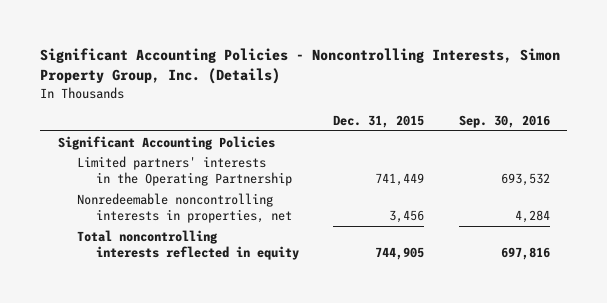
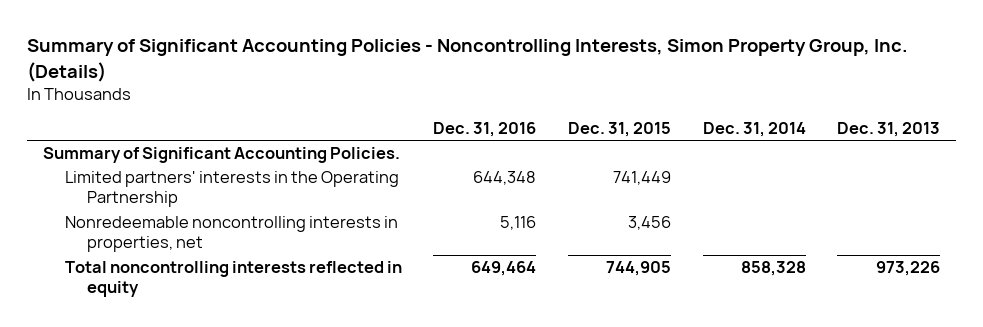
- Significant Accounting Policies - Noncontrolling Interests, Simon Property Group, Inc. (Details)
+ Summary of Significant Accounting Policies - Noncontrolling Interests, Simon Property Group, Inc. (Details)
- | Dec. 31, 2015 | Sep. 30, 2016
+ | Dec. 31, 2016 | Dec. 31, 2015 | Dec. 31, 2014 | Dec. 31, 2013
- Significant Accounting Policies
+ Summary of Significant Accounting Policies.

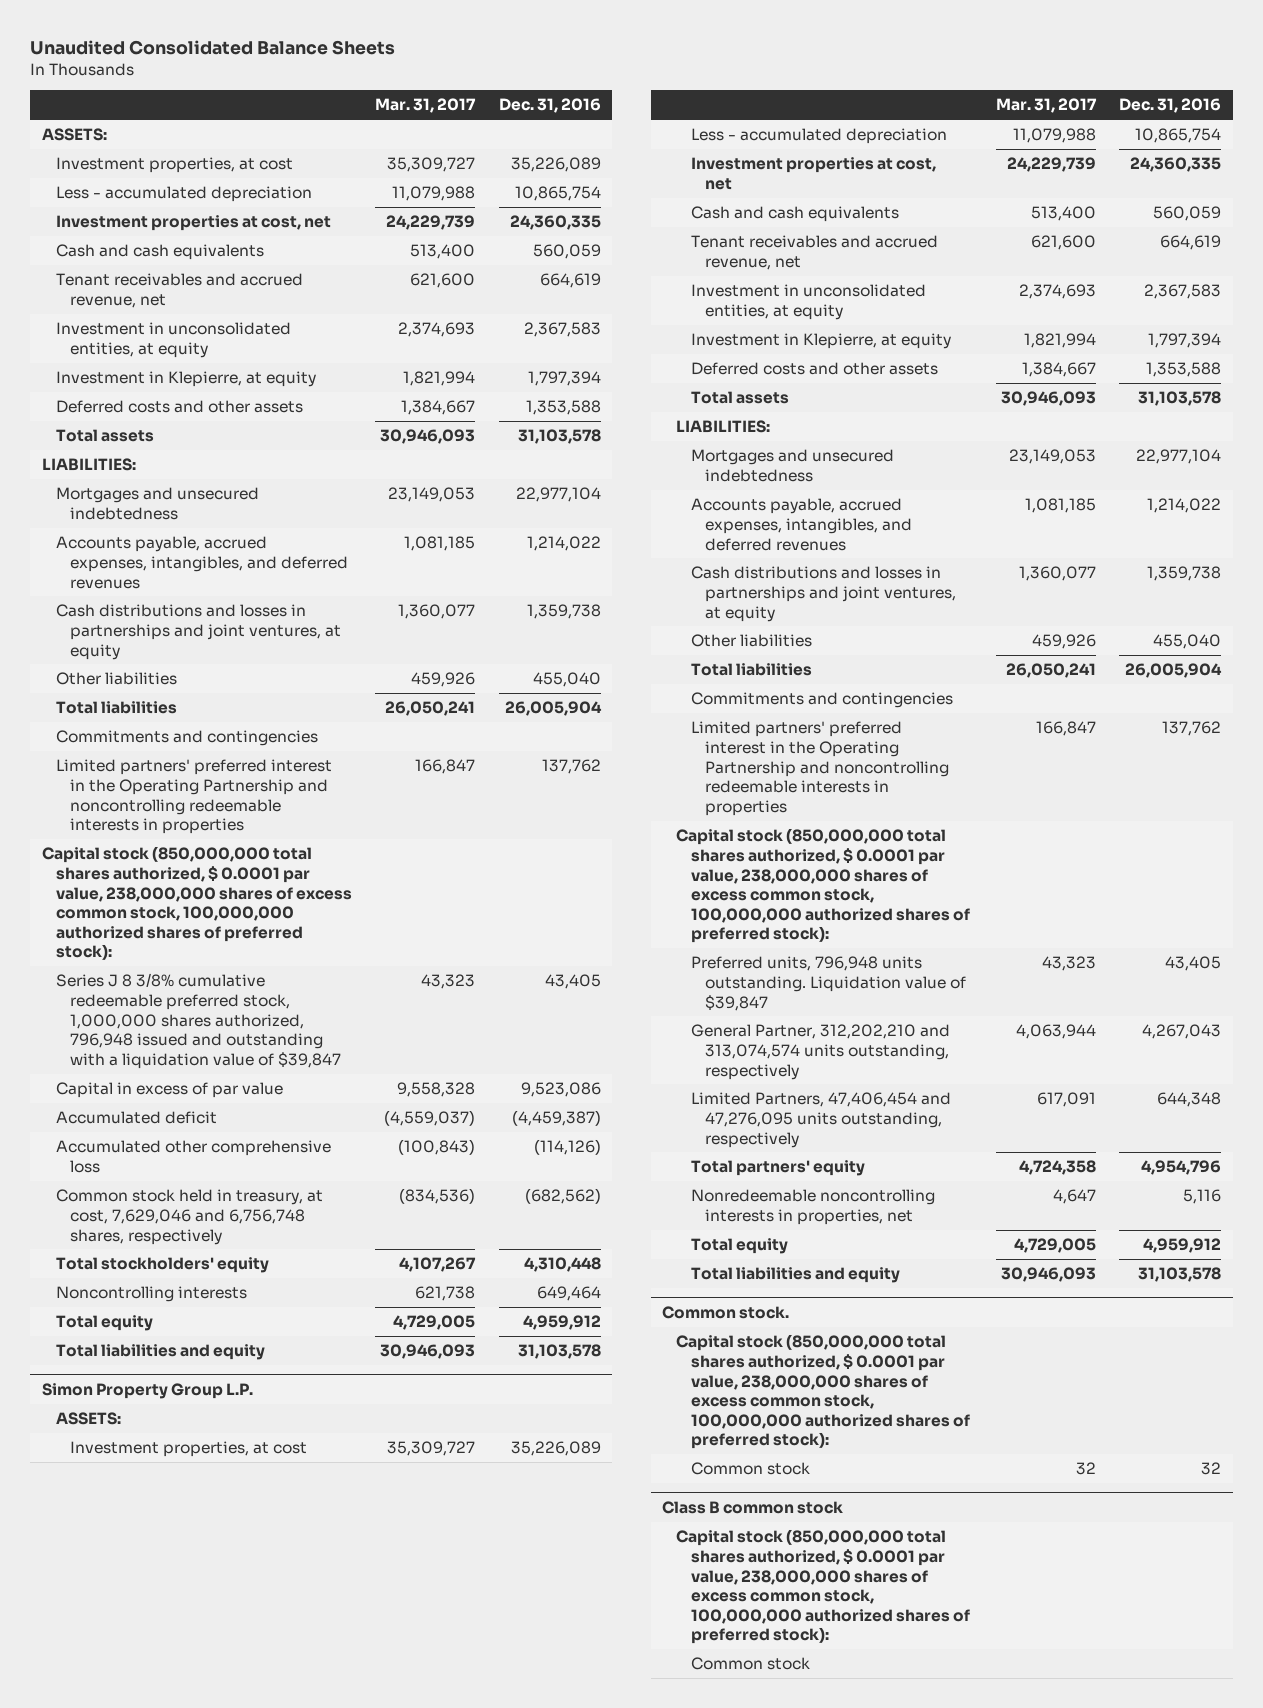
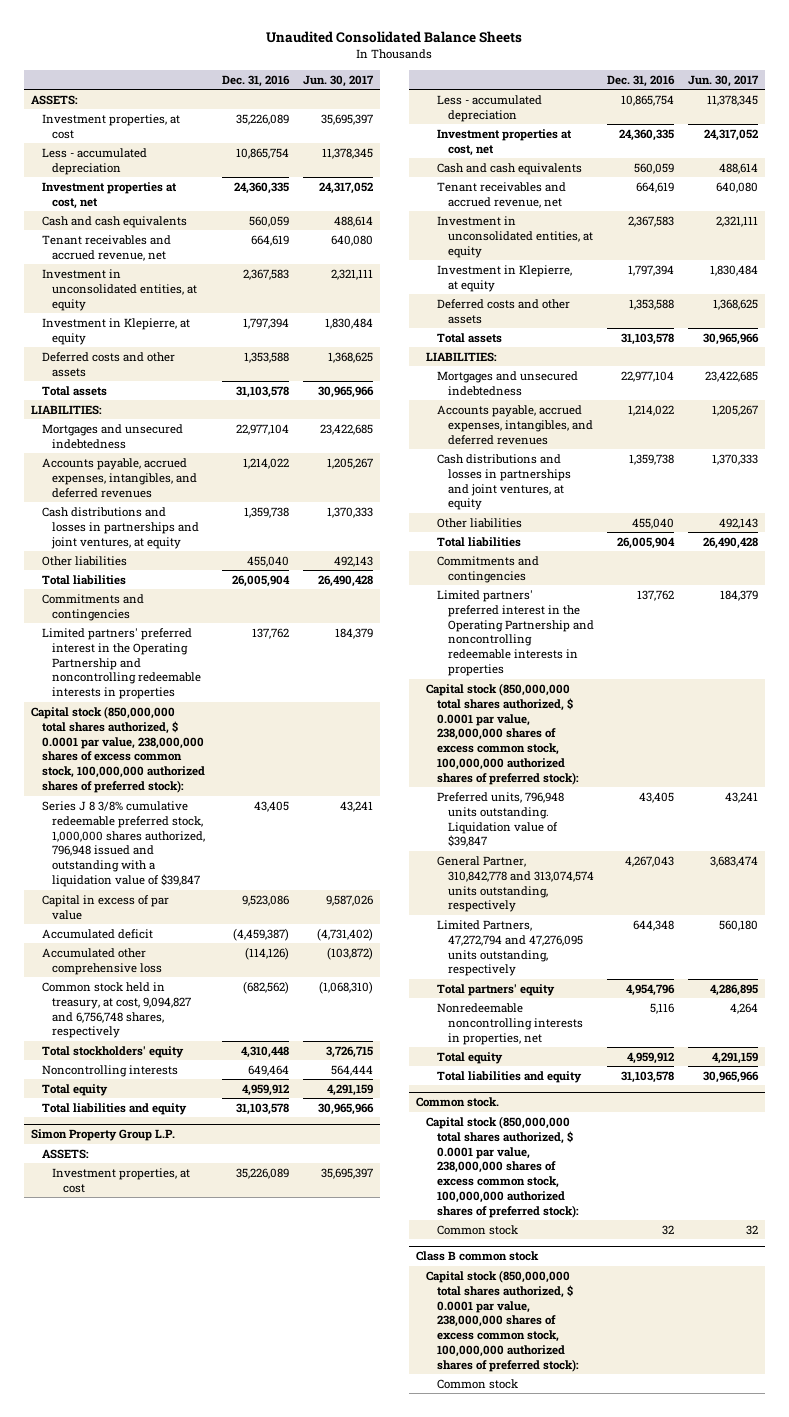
- | Mar. 31, 2017 | Dec. 31, 2016
+ | Dec. 31, 2016 | Jun. 30, 2017
- Common stock held in treasury, at cost, 7,629,046 and 6,756,748 shares, respectively | (834,536) | (682,562)
+ Common stock held in treasury, at cost, 9,094,827 and 6,756,748 shares, respectively | (682,562) | (1,068,310)
@ Simon Property Group L.P.
- General Partner, 312,202,210 and 313,074,574 units outstanding, respectively | 4,063,944 | 4,267,043
- Limited Partners, 47,406,454 and 47,276,095 units outstanding, respectively | 617,091 | 644,348
+ General Partner, 310,842,778 and 313,074,574 units outstanding, respectively | 4,267,043 | 3,683,474
+ Limited Partners, 47,272,794 and 47,276,095 units outstanding, respectively | 644,348 | 560,180

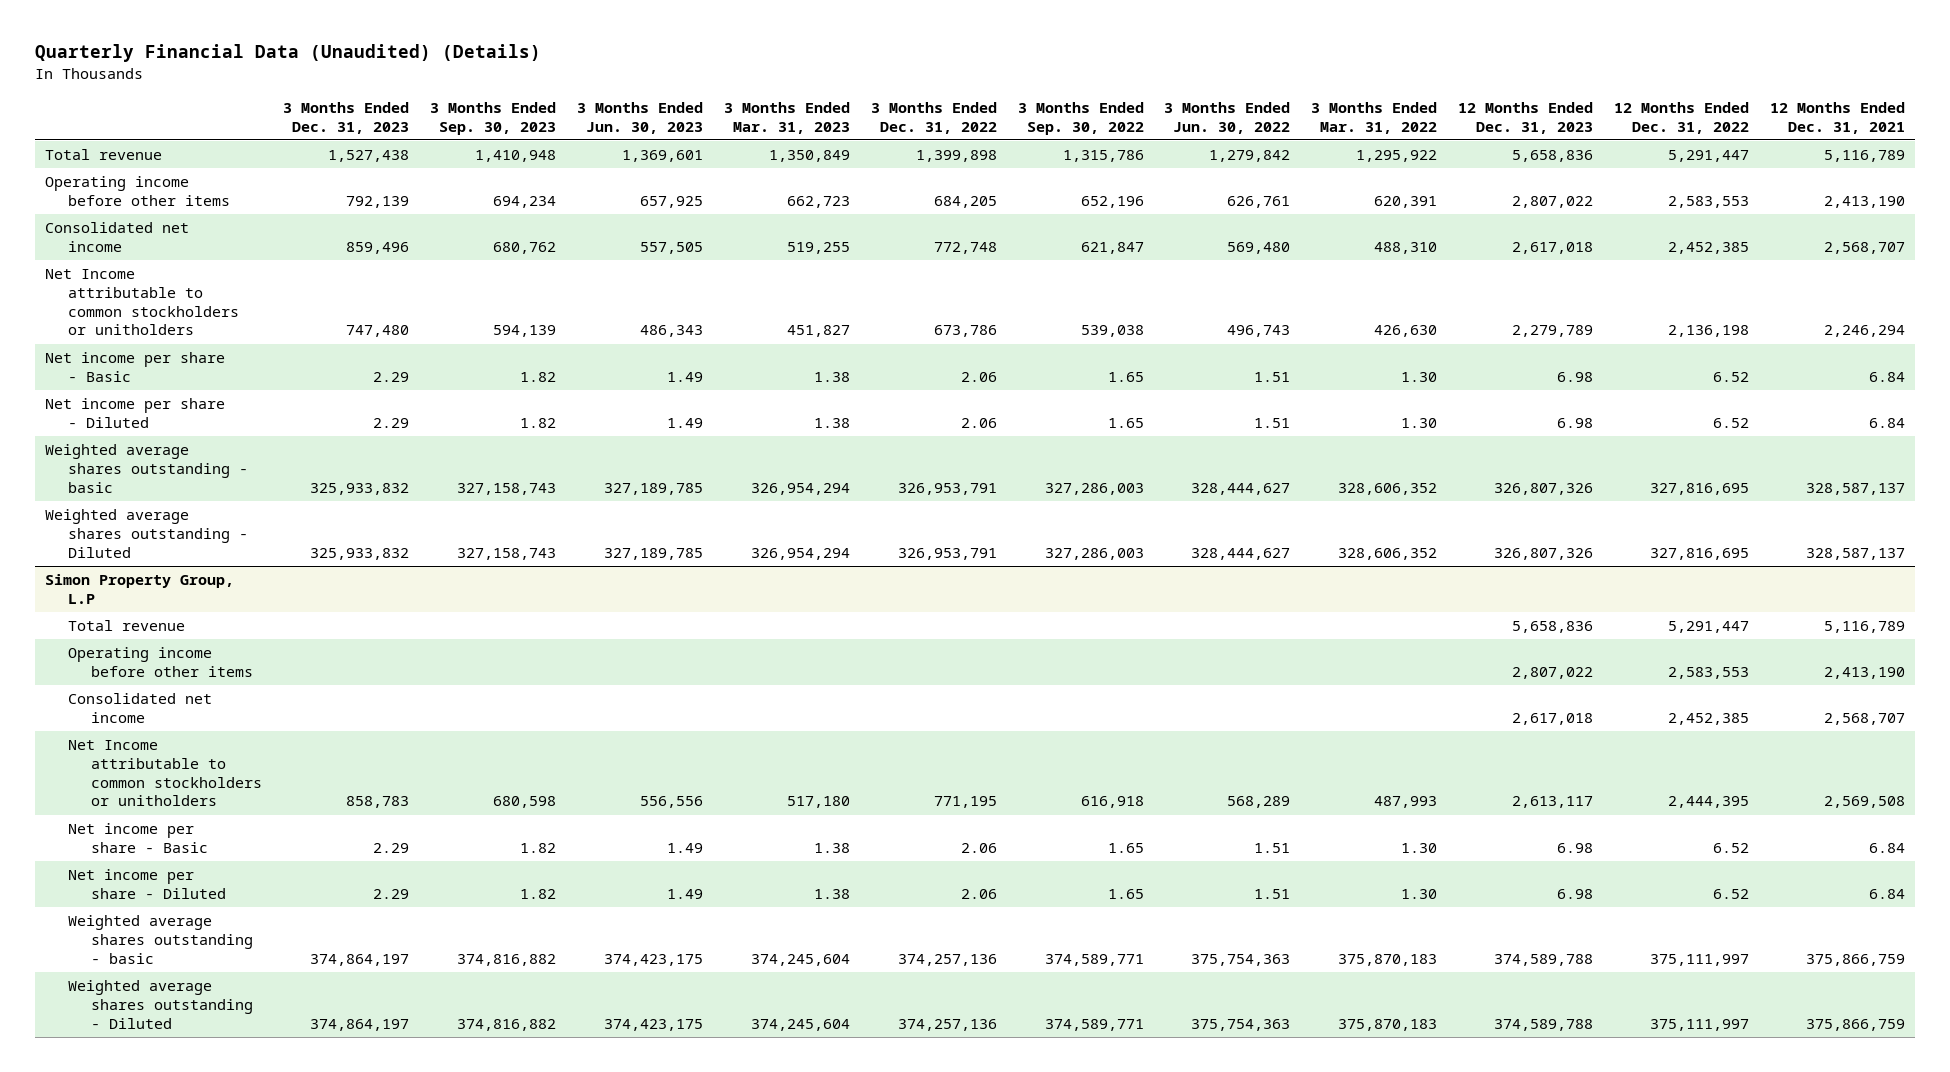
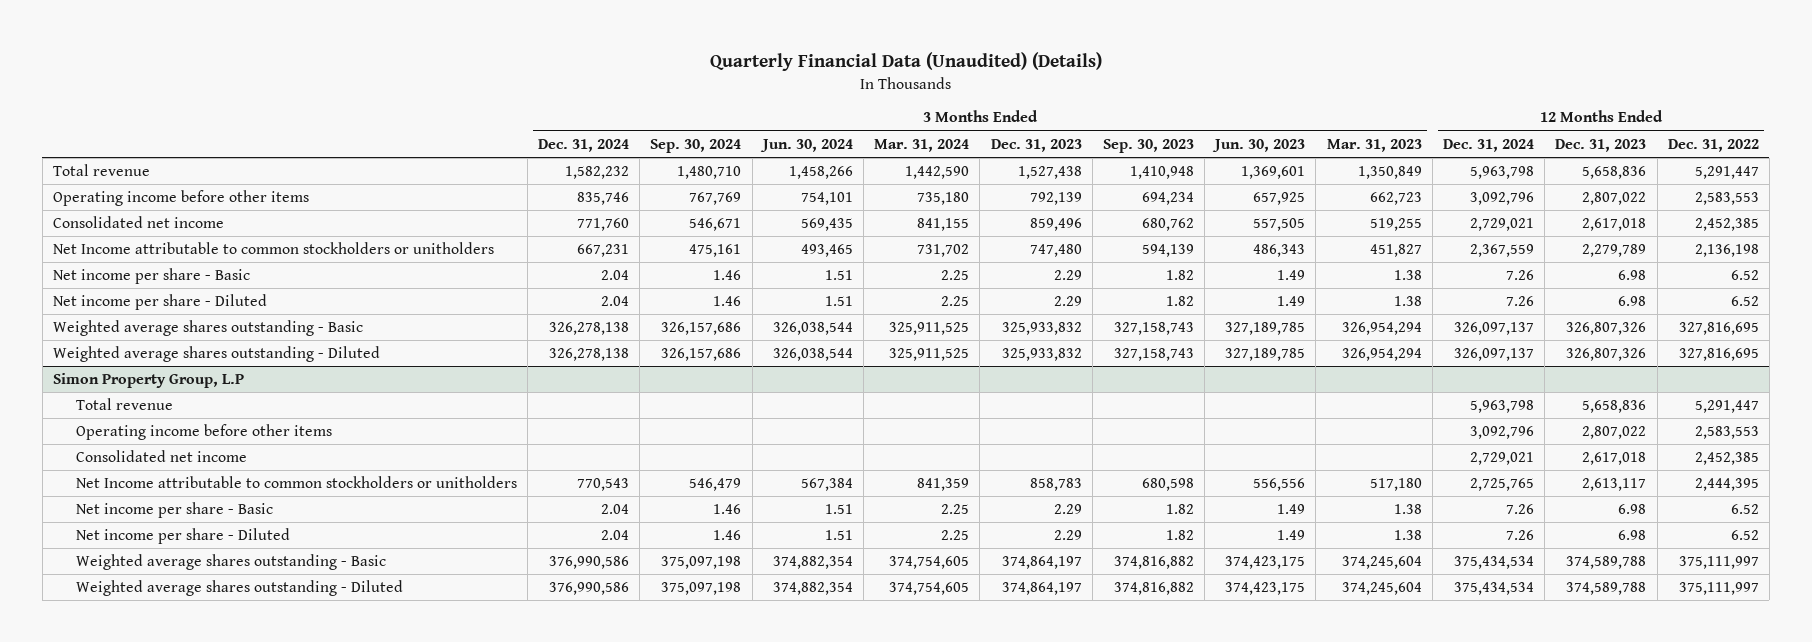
- | 3 Months Ended Dec. 31, 2023 | 3 Months Ended Sep. 30, 2023 | 3 Months Ended Jun. 30, 2023 | 3 Months Ended Mar. 31, 2023 | 3 Months Ended Dec. 31, 2022 | 3 Months Ended Sep. 30, 2022 | 3 Months Ended Jun. 30, 2022 | 3 Months Ended Mar. 31, 2022 | 12 Months Ended Dec. 31, 2023 | 12 Months Ended Dec. 31, 2022 | 12 Months Ended Dec. 31, 2021
+ | 3 Months Ended Dec. 31, 2024 | 3 Months Ended Sep. 30, 2024 | 3 Months Ended Jun. 30, 2024 | 3 Months Ended Mar. 31, 2024 | 3 Months Ended Dec. 31, 2023 | 3 Months Ended Sep. 30, 2023 | 3 Months Ended Jun. 30, 2023 | 3 Months Ended Mar. 31, 2023 | 12 Months Ended Dec. 31, 2024 | 12 Months Ended Dec. 31, 2023 | 12 Months Ended Dec. 31, 2022
- Weighted average shares outstanding - basic | 325,933,832 | 327,158,743 | 327,189,785 | 326,954,294 | 326,953,791 | 327,286,003 | 328,444,627 | 328,606,352 | 326,807,326 | 327,816,695 | 328,587,137
+ Weighted average shares outstanding - Basic | 326,278,138 | 326,157,686 | 326,038,544 | 325,911,525 | 325,933,832 | 327,158,743 | 327,189,785 | 326,954,294 | 326,097,137 | 326,807,326 | 327,816,695
@ Simon Property Group, L.P
- Weighted average shares outstanding - basic | 374,864,197 | 374,816,882 | 374,423,175 | 374,245,604 | 374,257,136 | 374,589,771 | 375,754,363 | 375,870,183 | 374,589,788 | 375,111,997 | 375,866,759
+ Weighted average shares outstanding - Basic | 376,990,586 | 375,097,198 | 374,882,354 | 374,754,605 | 374,864,197 | 374,816,882 | 374,423,175 | 374,245,604 | 375,434,534 | 374,589,788 | 375,111,997

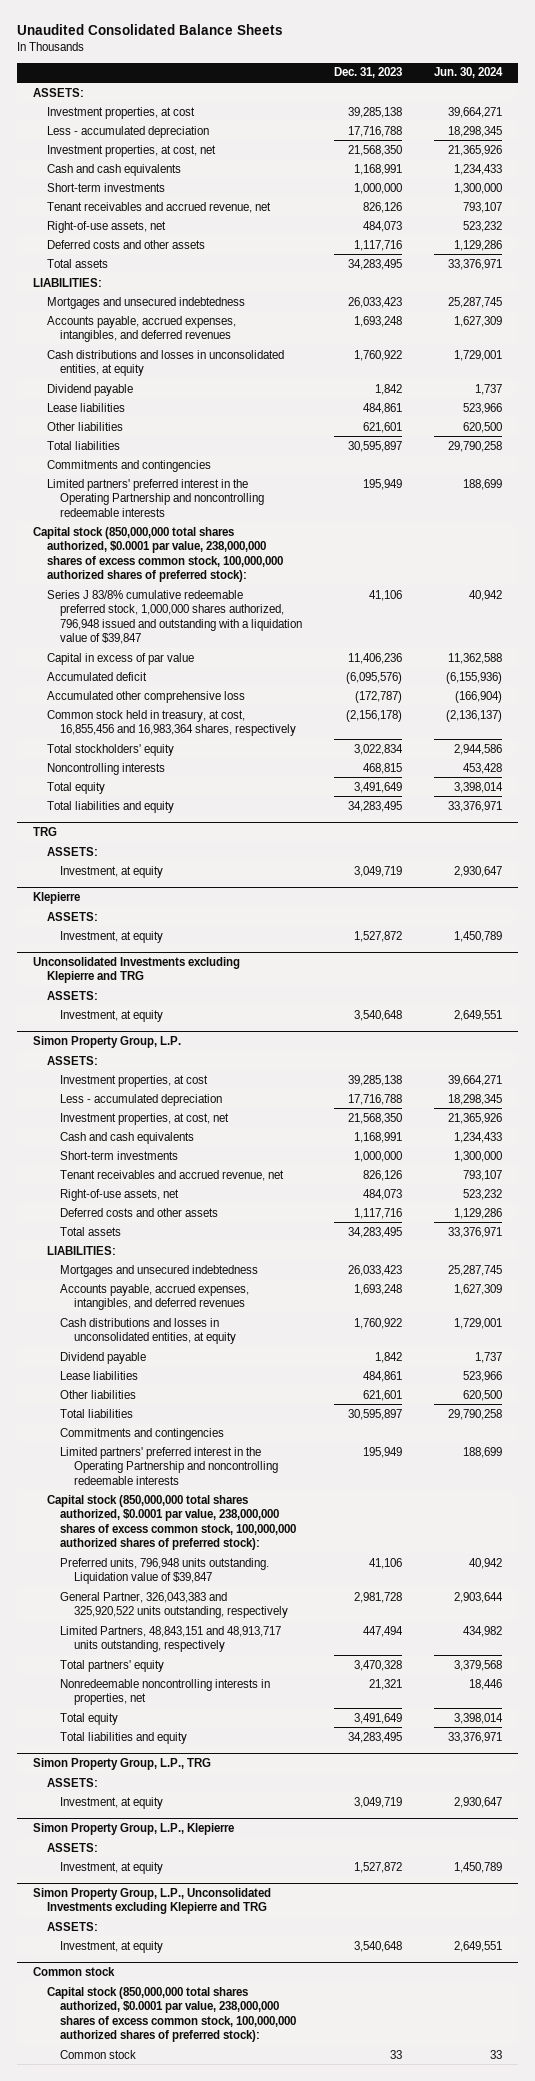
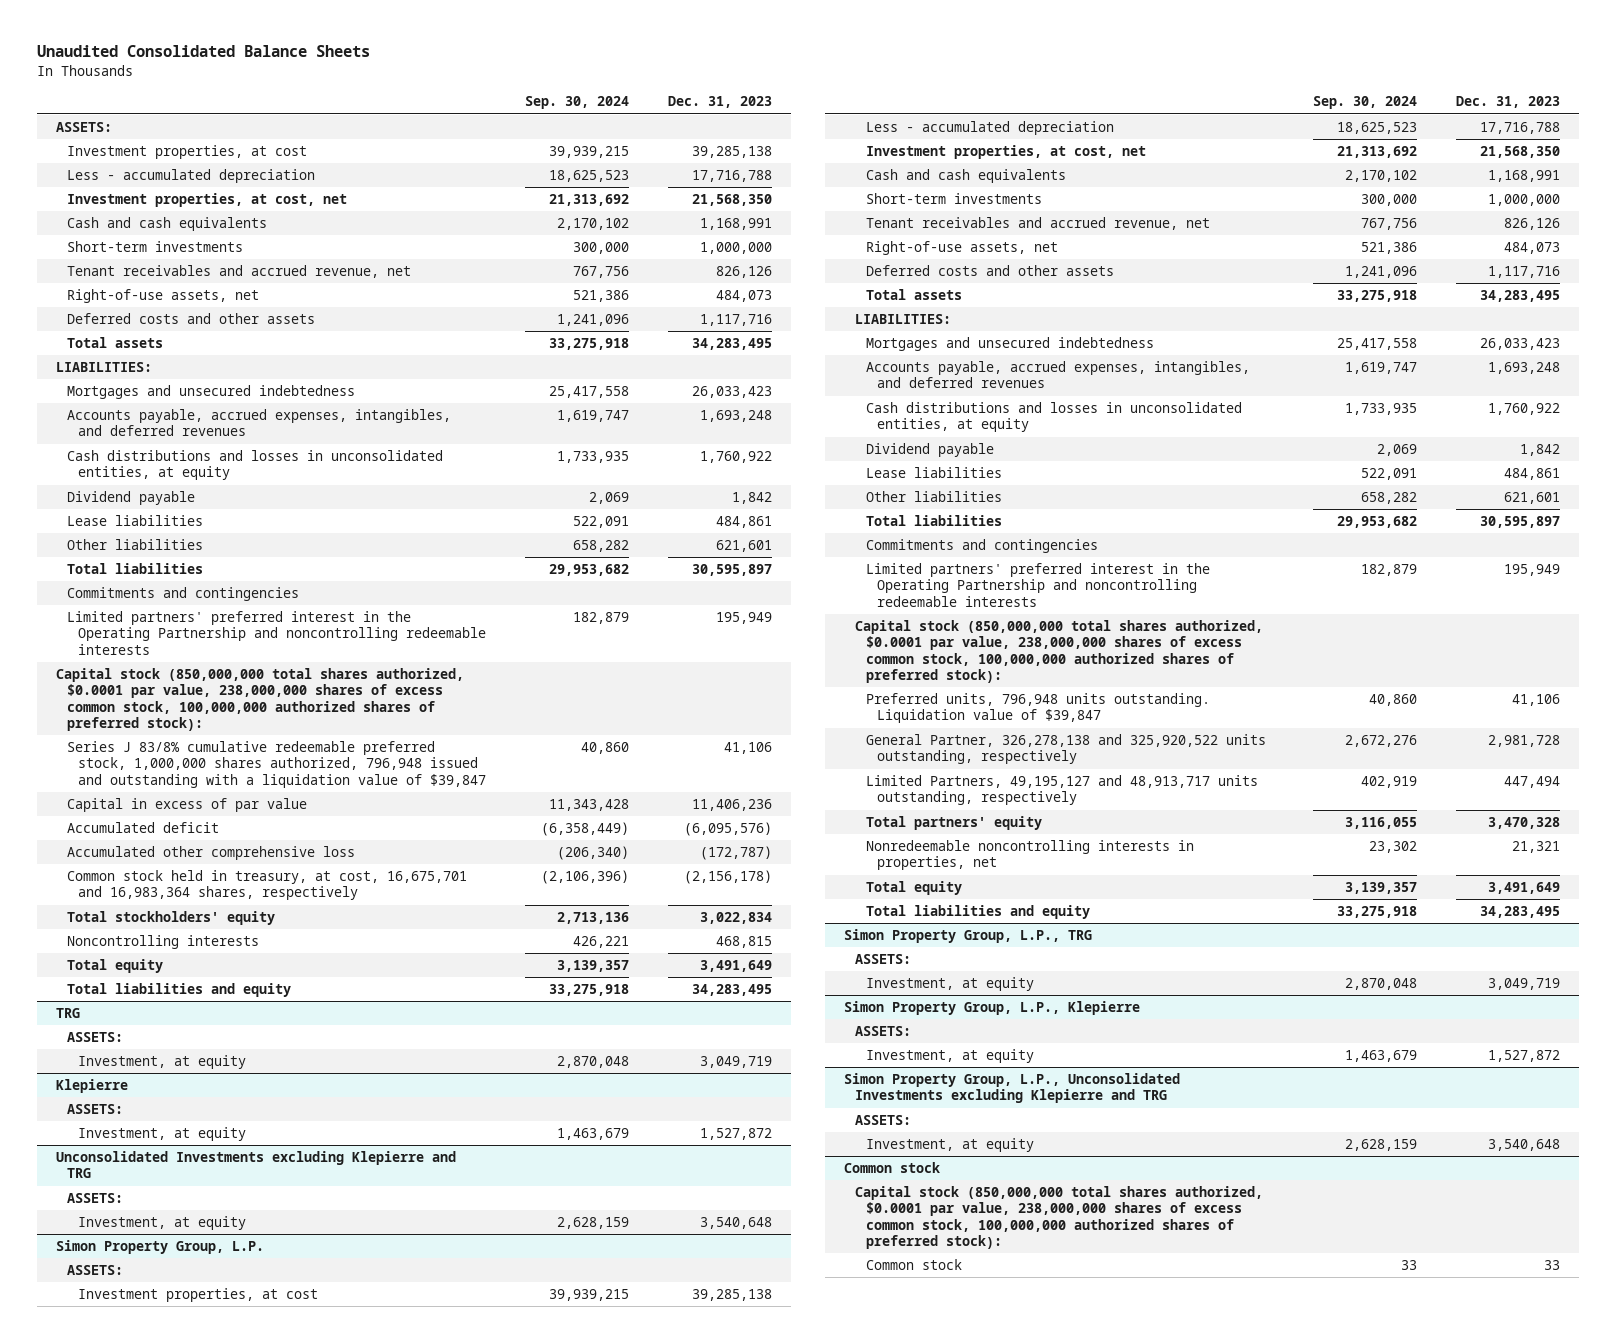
- | Dec. 31, 2023 | Jun. 30, 2024
+ | Sep. 30, 2024 | Dec. 31, 2023
- Common stock held in treasury, at cost, 16,855,456 and 16,983,364 shares, respectively | (2,156,178) | (2,136,137)
+ Common stock held in treasury, at cost, 16,675,701 and 16,983,364 shares, respectively | (2,106,396) | (2,156,178)
@ Simon Property Group, L.P.
- General Partner, 326,043,383 and 325,920,522 units outstanding, respectively | 2,981,728 | 2,903,644
- Limited Partners, 48,843,151 and 48,913,717 units outstanding, respectively | 447,494 | 434,982
+ General Partner, 326,278,138 and 325,920,522 units outstanding, respectively | 2,672,276 | 2,981,728
+ Limited Partners, 49,195,127 and 48,913,717 units outstanding, respectively | 402,919 | 447,494

